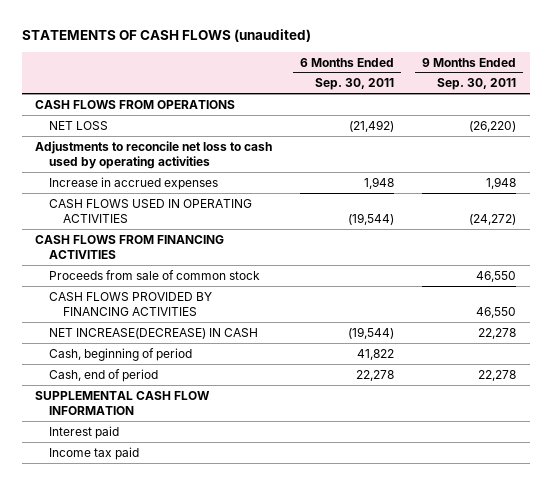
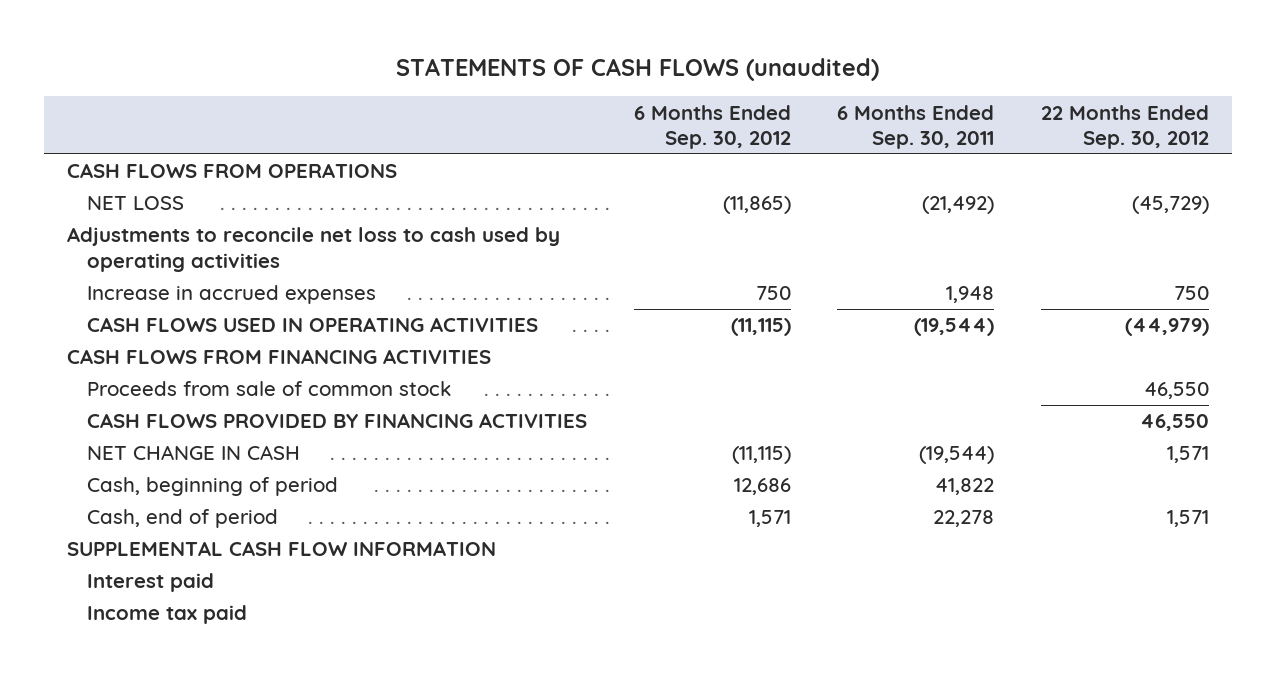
- | 6 Months Ended Sep. 30, 2011 | 9 Months Ended Sep. 30, 2011
+ | 6 Months Ended Sep. 30, 2012 | 6 Months Ended Sep. 30, 2011 | 22 Months Ended Sep. 30, 2012
- NET INCREASE(DECREASE) IN CASH | (19,544) | 22,278
+ NET CHANGE IN CASH | (11,115) | (19,544) | 1,571

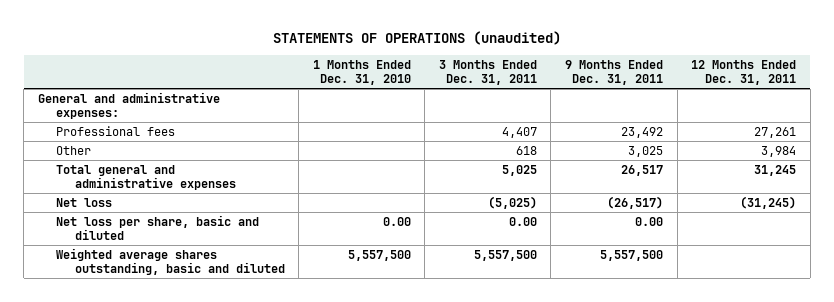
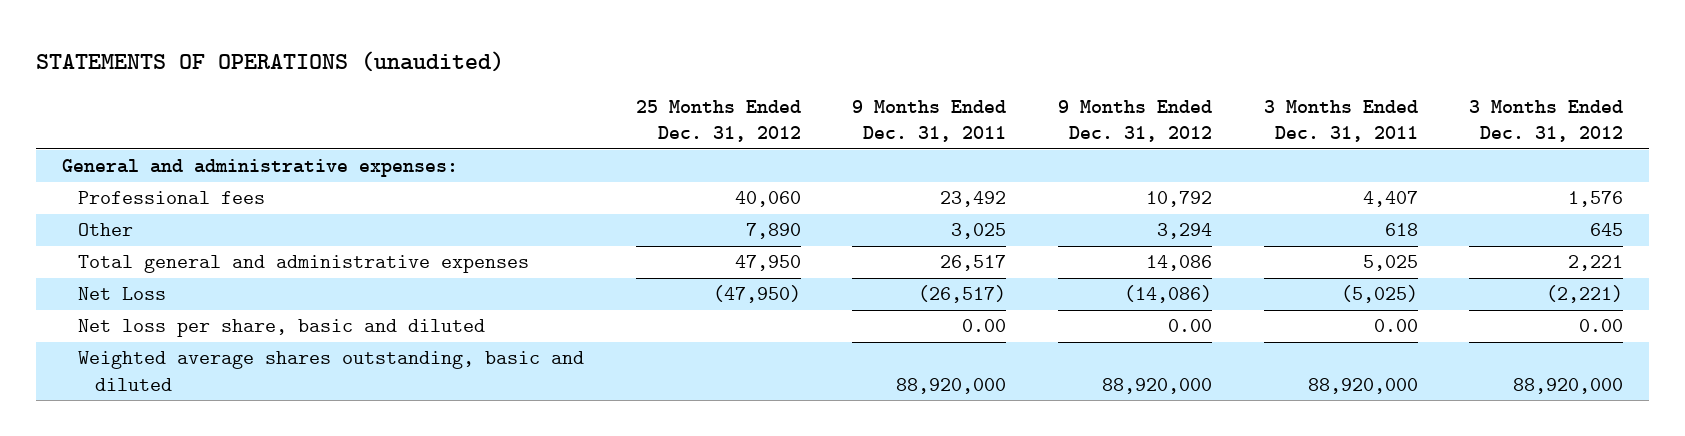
- | 1 Months Ended Dec. 31, 2010 | 3 Months Ended Dec. 31, 2011 | 9 Months Ended Dec. 31, 2011 | 12 Months Ended Dec. 31, 2011
+ | 25 Months Ended Dec. 31, 2012 | 9 Months Ended Dec. 31, 2011 | 9 Months Ended Dec. 31, 2012 | 3 Months Ended Dec. 31, 2011 | 3 Months Ended Dec. 31, 2012
- Net loss | | (5,025) | (26,517) | (31,245)
+ Net Loss | (47,950) | (26,517) | (14,086) | (5,025) | (2,221)
- Weighted average shares outstanding, basic and diluted | 5,557,500 | 5,557,500 | 5,557,500 |
+ Weighted average shares outstanding, basic and diluted | | 88,920,000 | 88,920,000 | 88,920,000 | 88,920,000

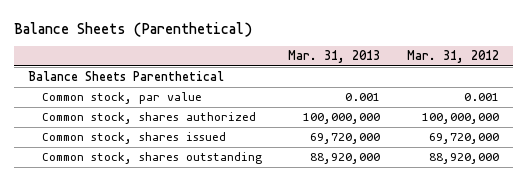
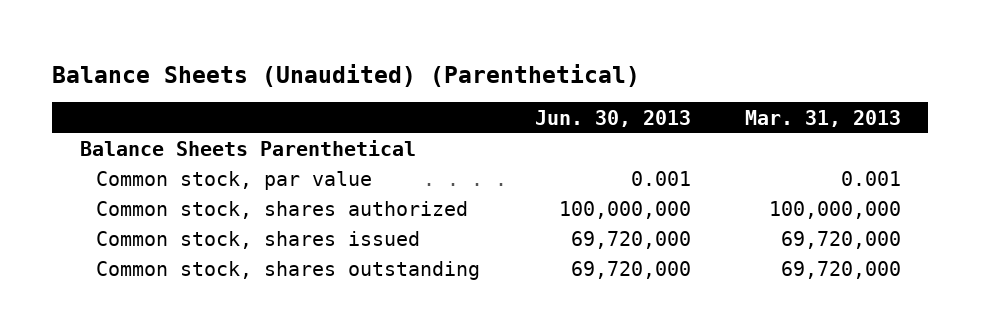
- Balance Sheets (Parenthetical)
+ Balance Sheets (Unaudited) (Parenthetical)
- | Mar. 31, 2013 | Mar. 31, 2012
+ | Jun. 30, 2013 | Mar. 31, 2013
- Common stock, shares outstanding | 88,920,000 | 88,920,000
+ Common stock, shares outstanding | 69,720,000 | 69,720,000

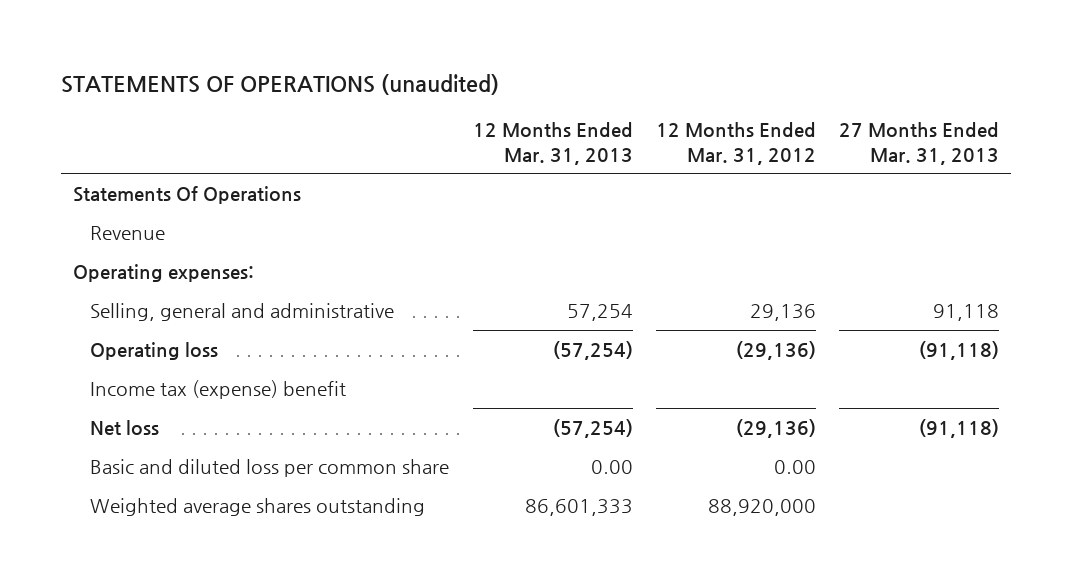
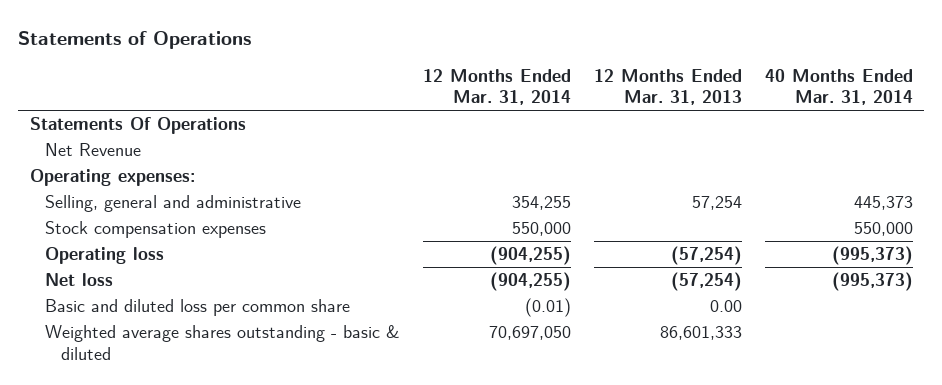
- STATEMENTS OF OPERATIONS (unaudited)
+ Statements of Operations
- | 12 Months Ended Mar. 31, 2013 | 12 Months Ended Mar. 31, 2012 | 27 Months Ended Mar. 31, 2013
+ | 12 Months Ended Mar. 31, 2014 | 12 Months Ended Mar. 31, 2013 | 40 Months Ended Mar. 31, 2014
- Revenue
+ Net Revenue
+ Stock compensation expenses | 550,000 | | 550,000
- Income tax (expense) benefit
- Weighted average shares outstanding | 86,601,333 | 88,920,000 |
+ Weighted average shares outstanding - basic & diluted | 70,697,050 | 86,601,333 |

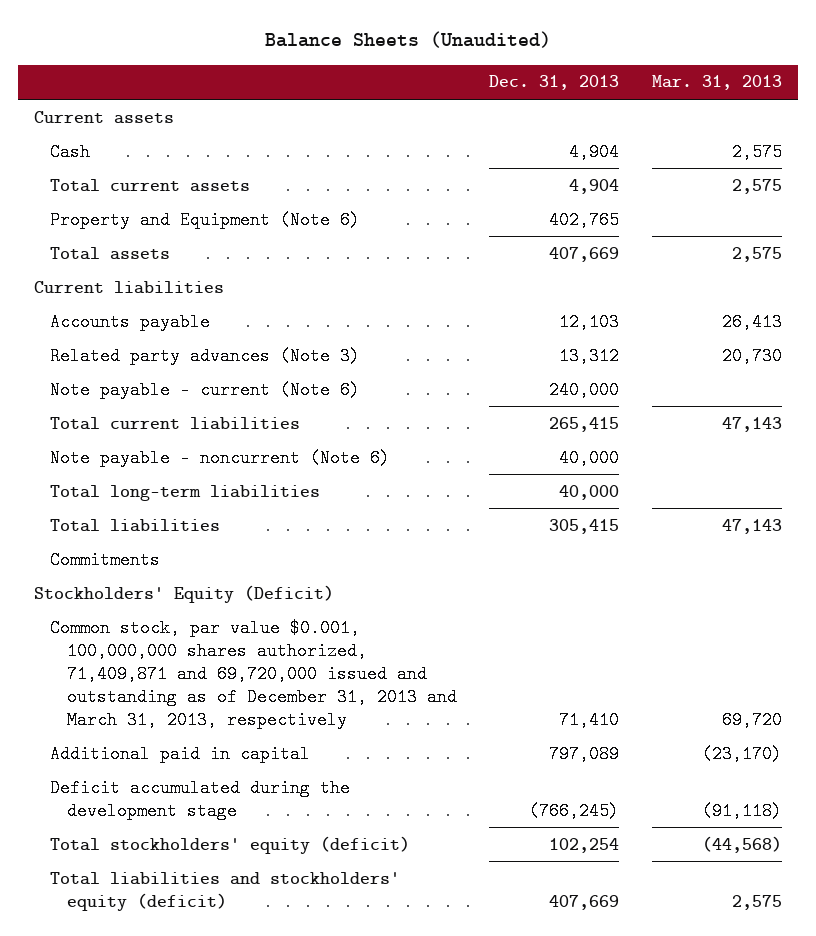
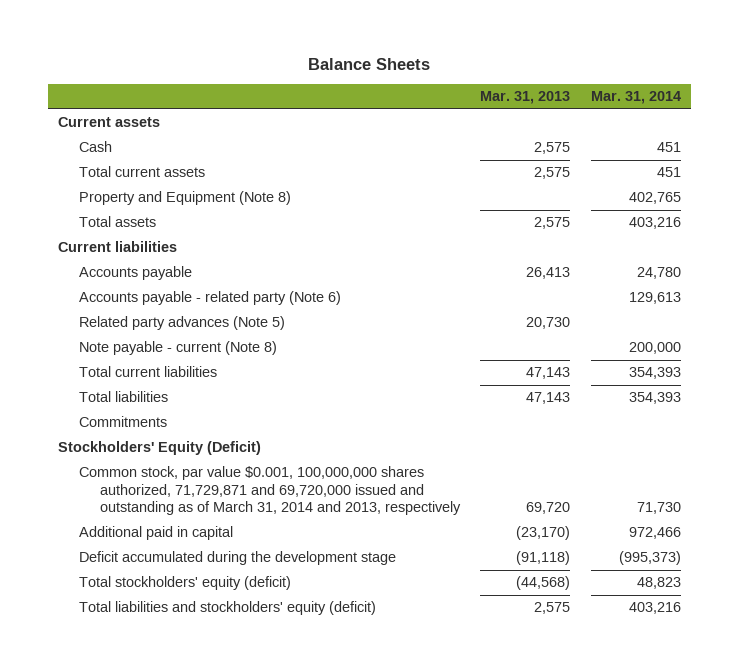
- Balance Sheets (Unaudited)
+ Balance Sheets
- | Dec. 31, 2013 | Mar. 31, 2013
+ | Mar. 31, 2013 | Mar. 31, 2014
- Property and Equipment (Note 6) | 402,765 |
+ Property and Equipment (Note 8) | | 402,765
- Related party advances (Note 3) | 13,312 | 20,730
- Note payable - current (Note 6) | 240,000 |
+ Accounts payable - related party (Note 6) | | 129,613
+ Related party advances (Note 5) | 20,730 |
+ Note payable - current (Note 8) | | 200,000
- Note payable - noncurrent (Note 6) | 40,000 |
- Total long-term liabilities | 40,000 |
- Common stock, par value $0.001, 100,000,000 shares authorized, 71,409,871 and 69,720,000 issued and outstanding as of December 31, 2013 and March 31, 2013, respectively | 71,410 | 69,720
+ Common stock, par value $0.001, 100,000,000 shares authorized, 71,729,871 and 69,720,000 issued and outstanding as of March 31, 2014 and 2013, respectively | 69,720 | 71,730

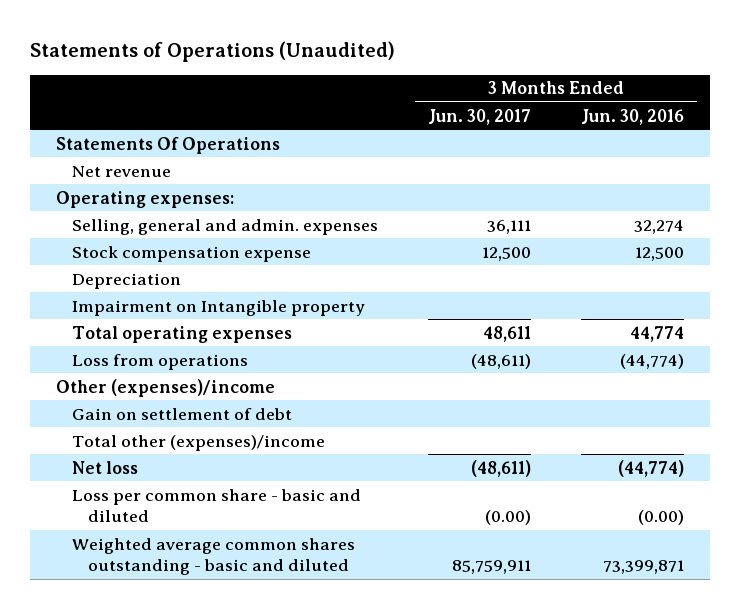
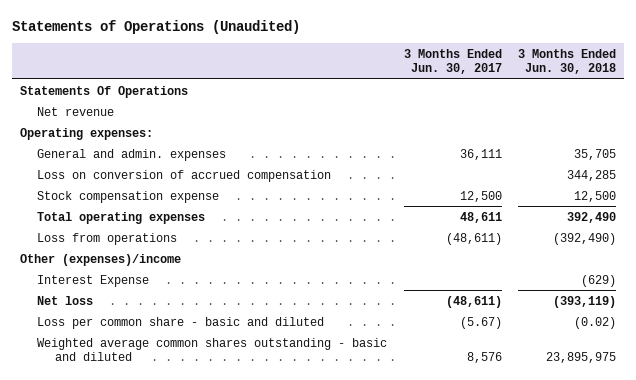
- | 3 Months Ended Jun. 30, 2017 | 3 Months Ended Jun. 30, 2016
+ | 3 Months Ended Jun. 30, 2017 | 3 Months Ended Jun. 30, 2018
- Selling, general and admin. expenses | 36,111 | 32,274
+ General and admin. expenses | 36,111 | 35,705
+ Loss on conversion of accrued compensation | | 344,285
- Depreciation
- Impairment on Intangible property
- Gain on settlement of debt
- Total other (expenses)/income
+ Interest Expense | | (629)
- Loss per common share - basic and diluted | (0.00) | (0.00)
- Weighted average common shares outstanding - basic and diluted | 85,759,911 | 73,399,871
+ Loss per common share - basic and diluted | (5.67) | (0.02)
+ Weighted average common shares outstanding - basic and diluted | 8,576 | 23,895,975

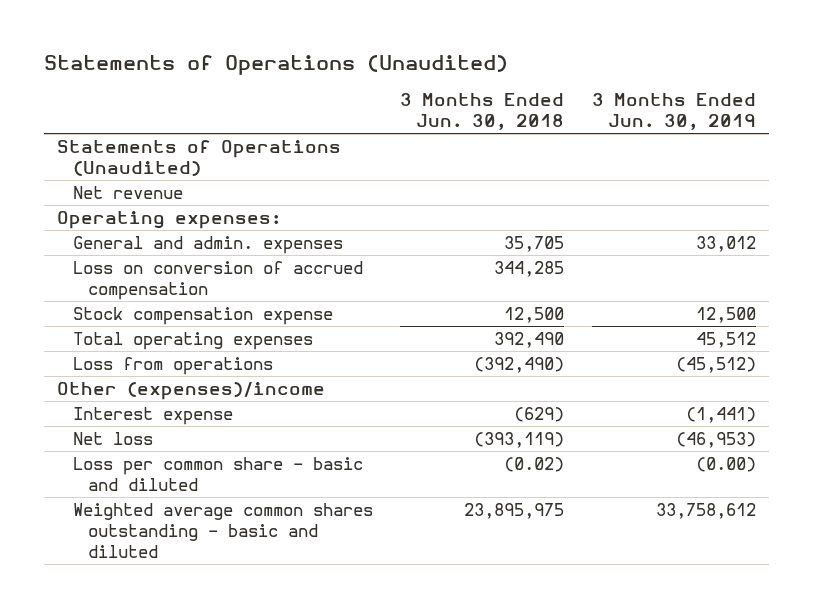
- | 3 Months Ended Jun. 30, 2017 | 3 Months Ended Jun. 30, 2018
+ | 3 Months Ended Jun. 30, 2018 | 3 Months Ended Jun. 30, 2019
- Statements Of Operations
+ Statements of Operations (Unaudited)
- Interest Expense | | (629)
+ Interest expense | (629) | (1,441)

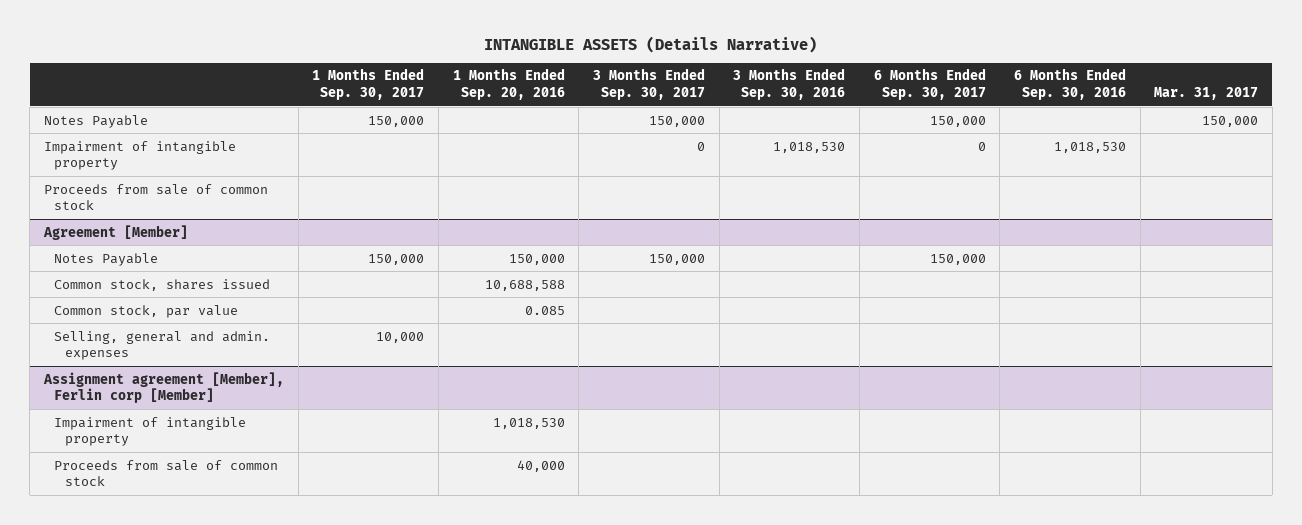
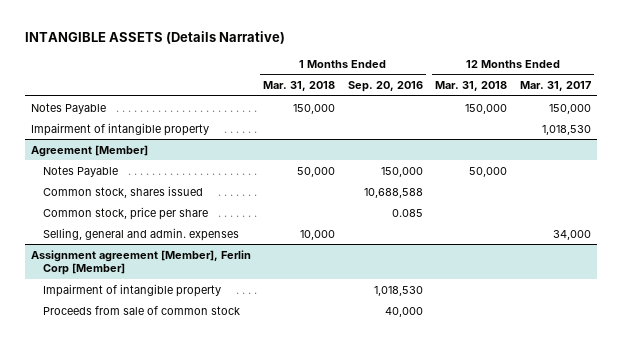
- | 1 Months Ended Sep. 30, 2017 | 1 Months Ended Sep. 20, 2016 | 3 Months Ended Sep. 30, 2017 | 3 Months Ended Sep. 30, 2016 | 6 Months Ended Sep. 30, 2017 | 6 Months Ended Sep. 30, 2016 | Mar. 31, 2017
+ | 1 Months Ended Mar. 31, 2018 | 1 Months Ended Sep. 20, 2016 | 12 Months Ended Mar. 31, 2018 | 12 Months Ended Mar. 31, 2017
- Proceeds from sale of common stock
@ Agreement [Member]
- Common stock, par value | | 0.085 | | | | |
+ Common stock, price per share | | 0.085 | |
- Assignment agreement [Member], Ferlin corp [Member]
+ Assignment agreement [Member], Ferlin Corp [Member]

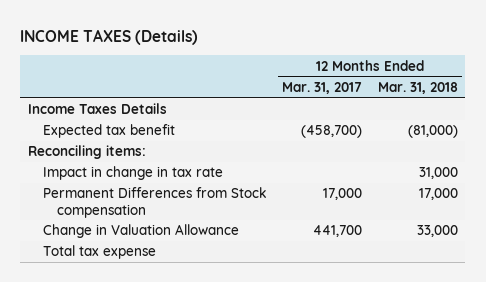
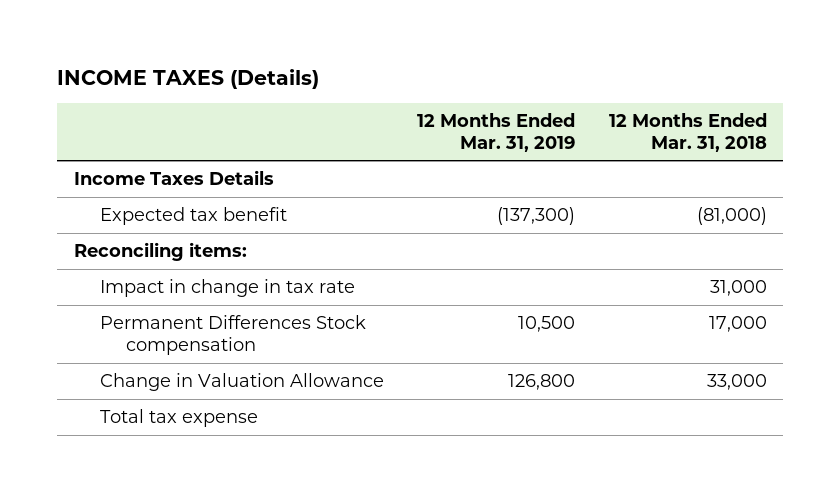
- | 12 Months Ended Mar. 31, 2017 | 12 Months Ended Mar. 31, 2018
+ | 12 Months Ended Mar. 31, 2019 | 12 Months Ended Mar. 31, 2018
- Permanent Differences from Stock compensation | 17,000 | 17,000
+ Permanent Differences Stock compensation | 10,500 | 17,000

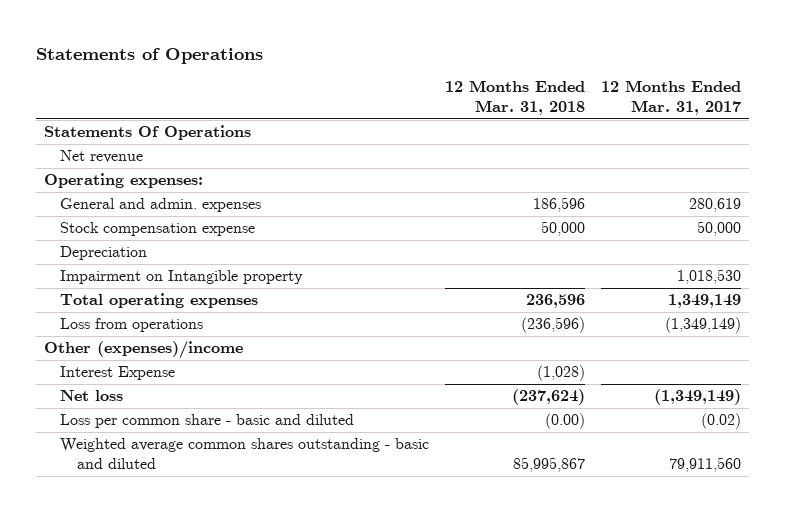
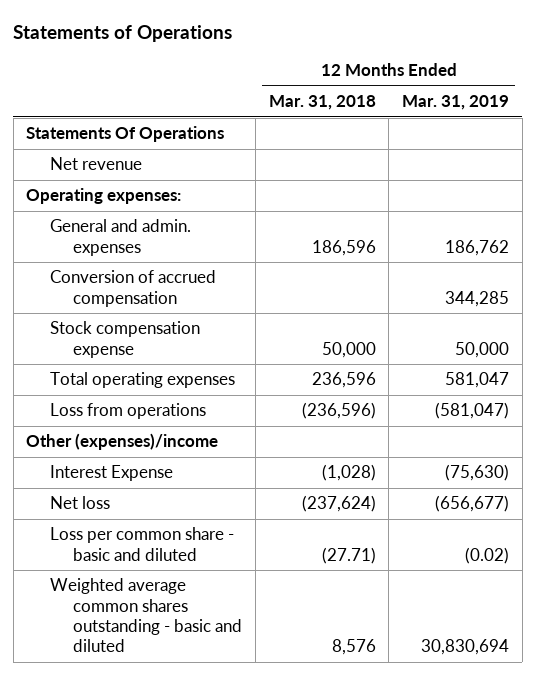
- | 12 Months Ended Mar. 31, 2018 | 12 Months Ended Mar. 31, 2017
+ | 12 Months Ended Mar. 31, 2018 | 12 Months Ended Mar. 31, 2019
+ Conversion of accrued compensation | | 344,285
- Depreciation
- Impairment on Intangible property | | 1,018,530
- Loss per common share - basic and diluted | (0.00) | (0.02)
- Weighted average common shares outstanding - basic and diluted | 85,995,867 | 79,911,560
+ Loss per common share - basic and diluted | (27.71) | (0.02)
+ Weighted average common shares outstanding - basic and diluted | 8,576 | 30,830,694

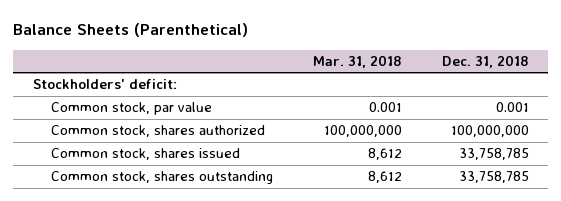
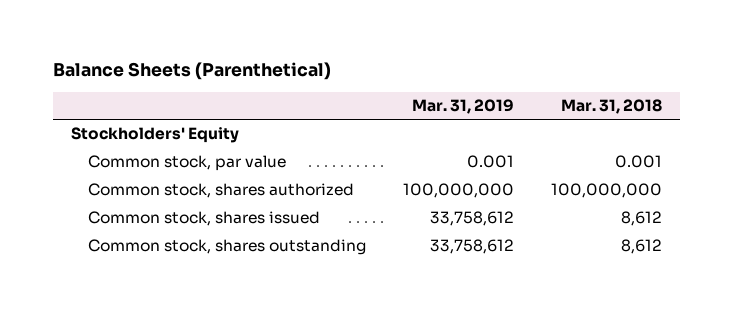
- | Mar. 31, 2018 | Dec. 31, 2018
+ | Mar. 31, 2019 | Mar. 31, 2018
- Stockholders' deficit:
+ Stockholders' Equity

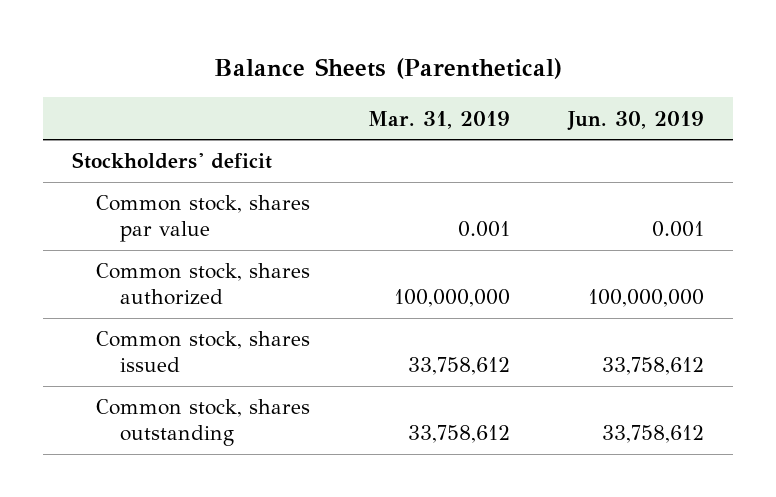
- | Mar. 31, 2019 | Mar. 31, 2018
+ | Mar. 31, 2019 | Jun. 30, 2019
- Stockholders' Equity
- Common stock, par value | 0.001 | 0.001
+ Stockholders' deficit
+ Common stock, shares par value | 0.001 | 0.001

